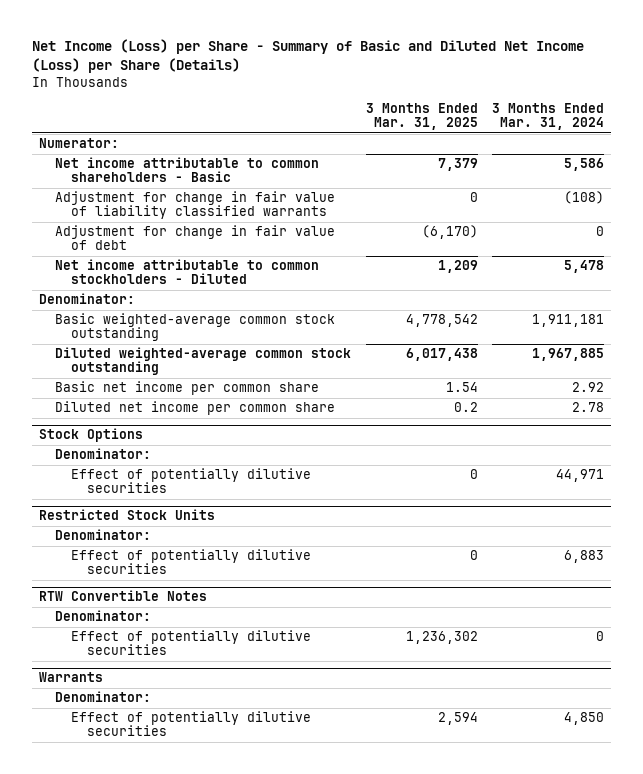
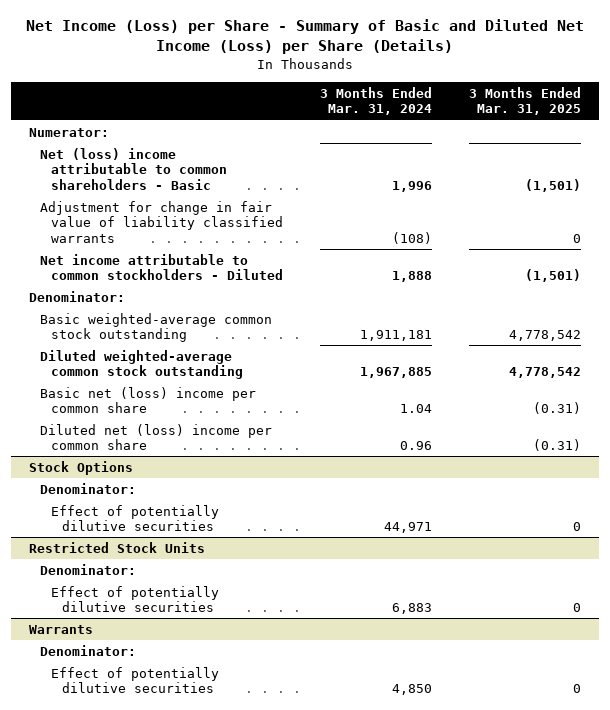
- | 3 Months Ended Mar. 31, 2025 | 3 Months Ended Mar. 31, 2024
+ | 3 Months Ended Mar. 31, 2024 | 3 Months Ended Mar. 31, 2025
- Net income attributable to common shareholders - Basic | 7,379 | 5,586
+ Net (loss) income attributable to common shareholders - Basic | 1,996 | (1,501)
- Adjustment for change in fair value of debt | (6,170) | 0
- Net income attributable to common stockholders - Diluted | 1,209 | 5,478
+ Net income attributable to common stockholders - Diluted | 1,888 | (1,501)
- Diluted weighted-average common stock outstanding | 6,017,438 | 1,967,885
- Basic net income per common share | 1.54 | 2.92
- Diluted net income per common share | 0.2 | 2.78
+ Diluted weighted-average common stock outstanding | 1,967,885 | 4,778,542
+ Basic net (loss) income per common share | 1.04 | (0.31)
+ Diluted net (loss) income per common share | 0.96 | (0.31)
- RTW Convertible Notes
- Denominator:
- Effect of potentially dilutive securities | 1,236,302 | 0
@ Warrants
- Effect of potentially dilutive securities | 2,594 | 4,850
+ Effect of potentially dilutive securities | 4,850 | 0

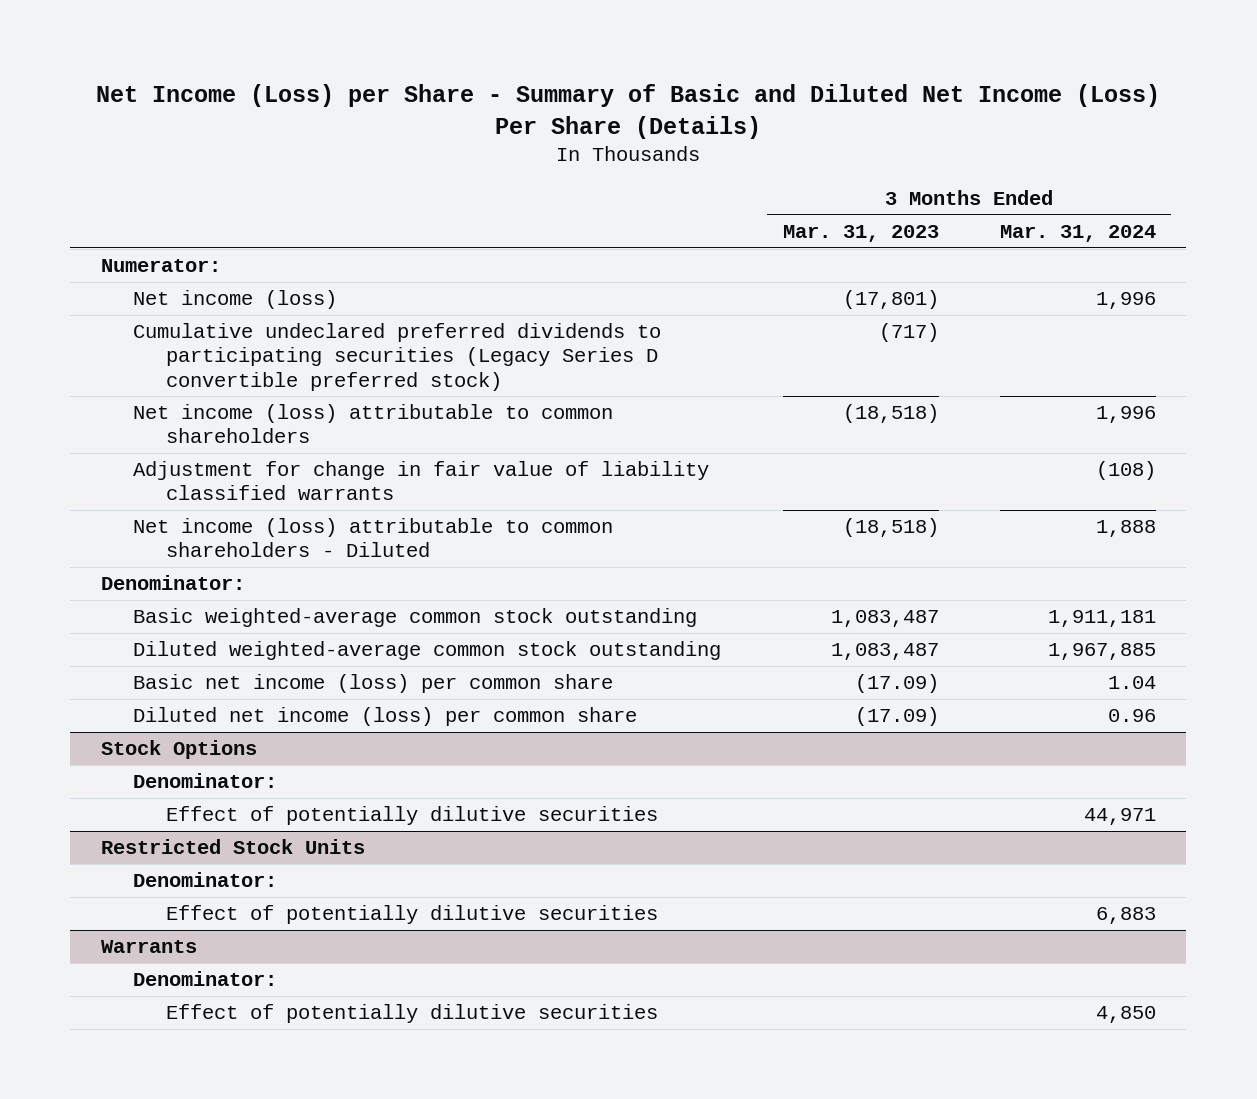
- Net Income (Loss) per Share - Summary of Basic and Diluted Net Income (Loss) per Share (Details)
+ Net Income (Loss) per Share - Summary of Basic and Diluted Net Income (Loss) Per Share (Details)
- | 3 Months Ended Mar. 31, 2024 | 3 Months Ended Mar. 31, 2025
+ | 3 Months Ended Mar. 31, 2023 | 3 Months Ended Mar. 31, 2024
- Net (loss) income attributable to common shareholders - Basic | 1,996 | (1,501)
+ Net income (loss) | (17,801) | 1,996
+ Cumulative undeclared preferred dividends to participating securities (Legacy Series D convertible preferred stock) | (717) |
+ Net income (loss) attributable to common shareholders | (18,518) | 1,996
- Net income attributable to common stockholders - Diluted | 1,888 | (1,501)
+ Net income (loss) attributable to common shareholders - Diluted | (18,518) | 1,888
- Basic net (loss) income per common share | 1.04 | (0.31)
- Diluted net (loss) income per common share | 0.96 | (0.31)
+ Basic net income (loss) per common share | (17.09) | 1.04
+ Diluted net income (loss) per common share | (17.09) | 0.96

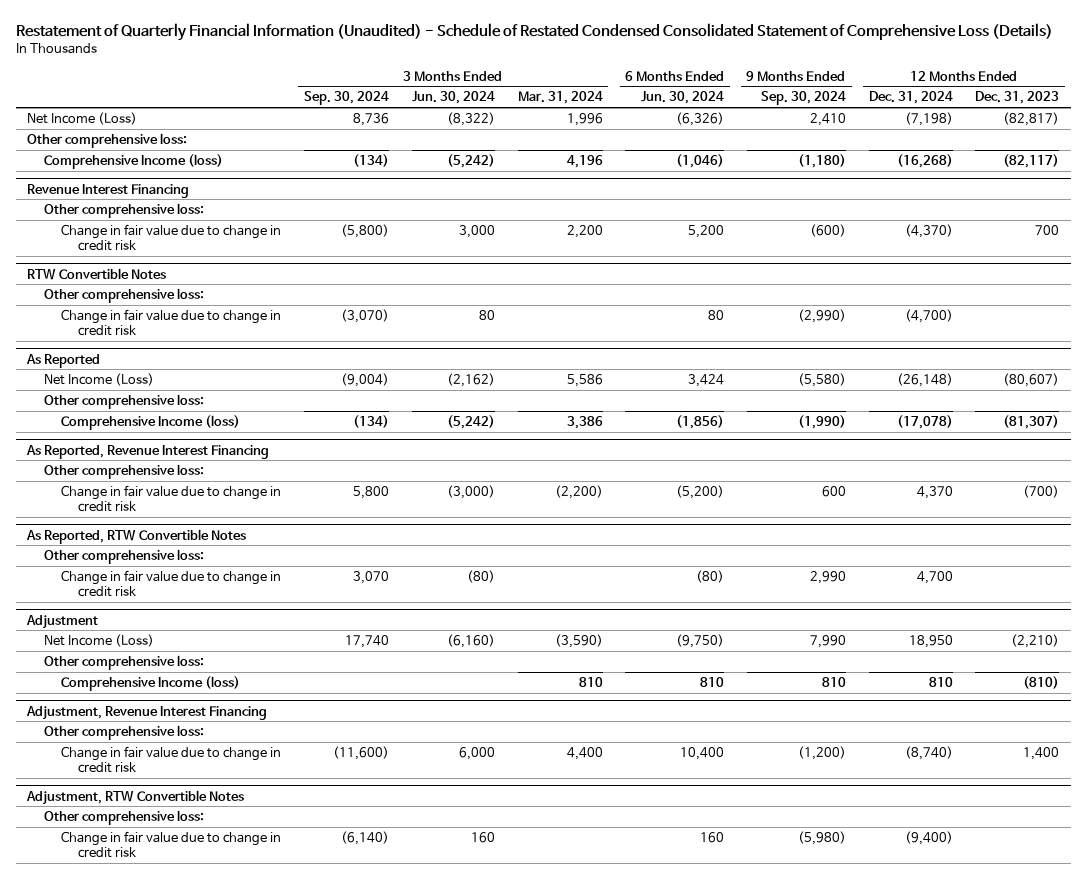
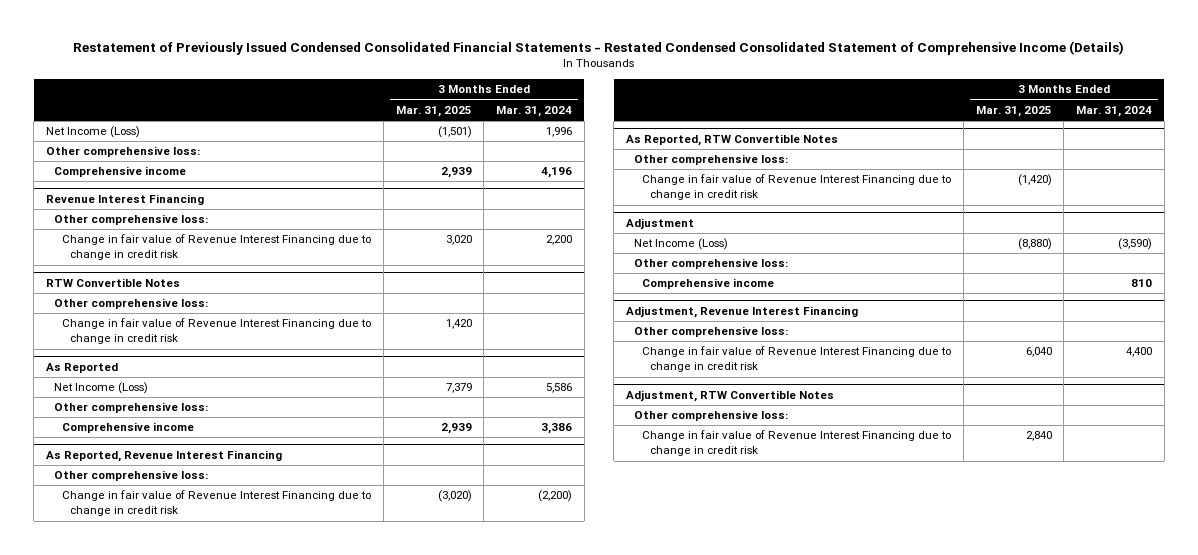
- Restatement of Quarterly Financial Information (Unaudited) - Schedule of Restated Condensed Consolidated Statement of Comprehensive Loss (Details)
+ Restatement of Previously Issued Condensed Consolidated Financial Statements - Restated Condensed Consolidated Statement of Comprehensive Income (Details)
- | 3 Months Ended Sep. 30, 2024 | 3 Months Ended Jun. 30, 2024 | 3 Months Ended Mar. 31, 2024 | 6 Months Ended Jun. 30, 2024 | 9 Months Ended Sep. 30, 2024 | 12 Months Ended Dec. 31, 2024 | 12 Months Ended Dec. 31, 2023
+ | 3 Months Ended Mar. 31, 2025 | 3 Months Ended Mar. 31, 2024
- Comprehensive Income (loss) | (134) | (5,242) | 4,196 | (1,046) | (1,180) | (16,268) | (82,117)
+ Comprehensive income | 2,939 | 4,196
@ Revenue Interest Financing
- Change in fair value due to change in credit risk | (5,800) | 3,000 | 2,200 | 5,200 | (600) | (4,370) | 700
+ Change in fair value of Revenue Interest Financing due to change in credit risk | 3,020 | 2,200
@ RTW Convertible Notes
- Change in fair value due to change in credit risk | (3,070) | 80 | | 80 | (2,990) | (4,700) |
+ Change in fair value of Revenue Interest Financing due to change in credit risk | 1,420 |
@ As Reported
- Comprehensive Income (loss) | (134) | (5,242) | 3,386 | (1,856) | (1,990) | (17,078) | (81,307)
+ Comprehensive income | 2,939 | 3,386
@ As Reported, Revenue Interest Financing
- Change in fair value due to change in credit risk | 5,800 | (3,000) | (2,200) | (5,200) | 600 | 4,370 | (700)
+ Change in fair value of Revenue Interest Financing due to change in credit risk | (3,020) | (2,200)
@ As Reported, RTW Convertible Notes
- Change in fair value due to change in credit risk | 3,070 | (80) | | (80) | 2,990 | 4,700 |
+ Change in fair value of Revenue Interest Financing due to change in credit risk | (1,420) |
@ Adjustment
- Comprehensive Income (loss) | | | 810 | 810 | 810 | 810 | (810)
+ Comprehensive income | | 810
@ Adjustment, Revenue Interest Financing
- Change in fair value due to change in credit risk | (11,600) | 6,000 | 4,400 | 10,400 | (1,200) | (8,740) | 1,400
+ Change in fair value of Revenue Interest Financing due to change in credit risk | 6,040 | 4,400
@ Adjustment, RTW Convertible Notes
- Change in fair value due to change in credit risk | (6,140) | 160 | | 160 | (5,980) | (9,400) |
+ Change in fair value of Revenue Interest Financing due to change in credit risk | 2,840 |

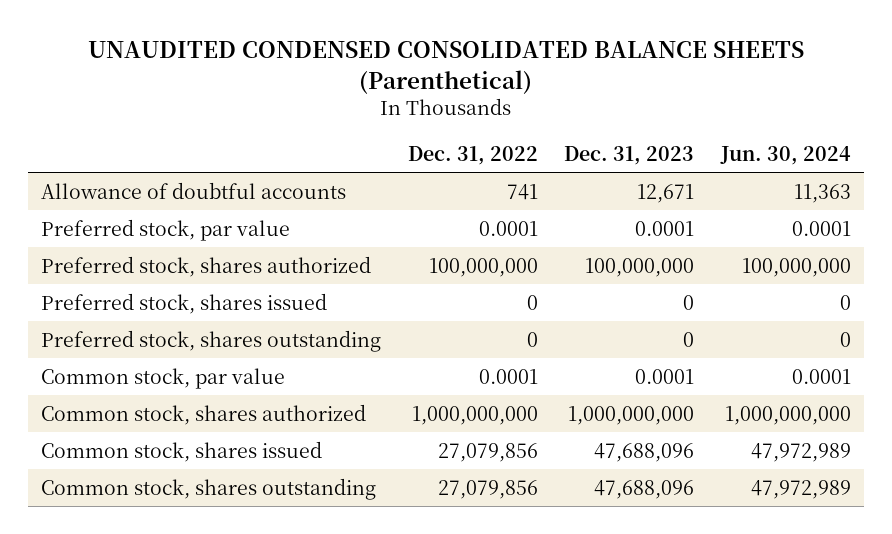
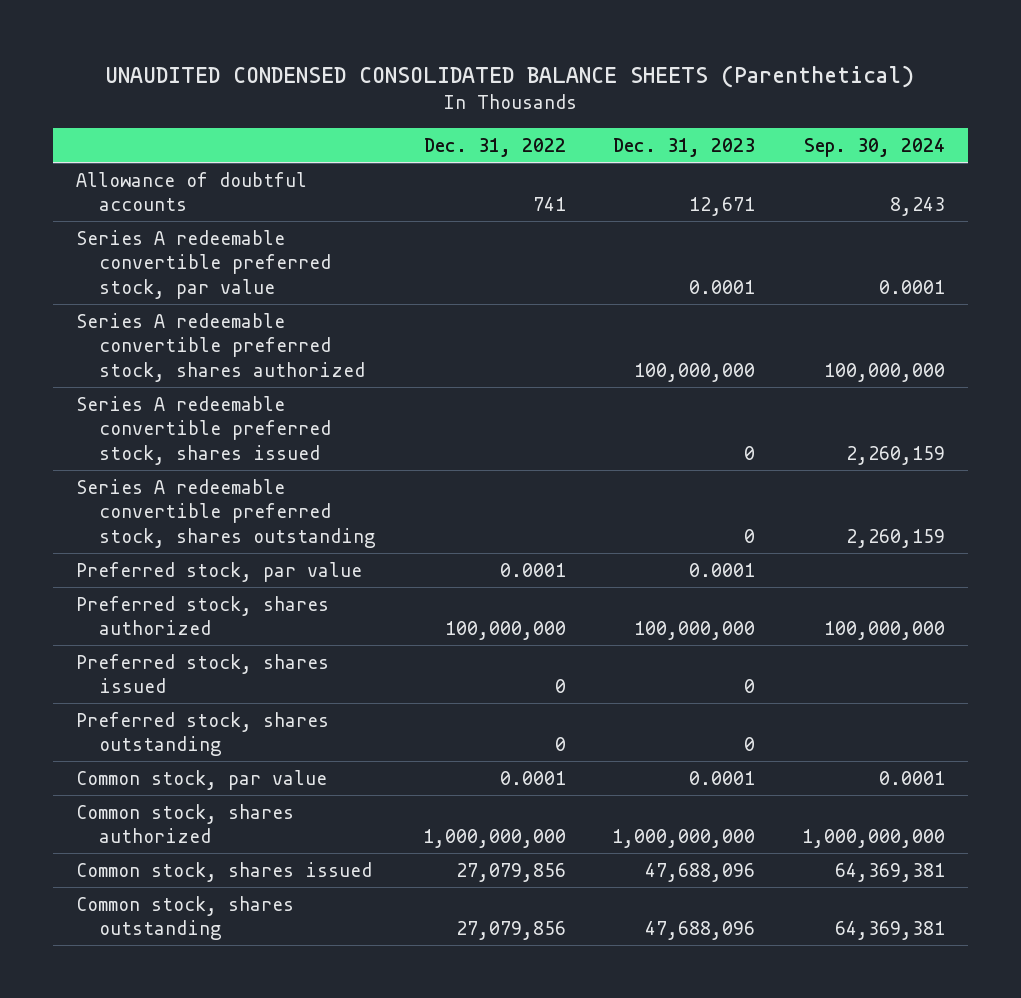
- | Dec. 31, 2022 | Dec. 31, 2023 | Jun. 30, 2024
+ | Dec. 31, 2022 | Dec. 31, 2023 | Sep. 30, 2024
+ Series A redeemable convertible preferred stock, par value | | 0.0001 | 0.0001
+ Series A redeemable convertible preferred stock, shares authorized | | 100,000,000 | 100,000,000
+ Series A redeemable convertible preferred stock, shares issued | | 0 | 2,260,159
+ Series A redeemable convertible preferred stock, shares outstanding | | 0 | 2,260,159

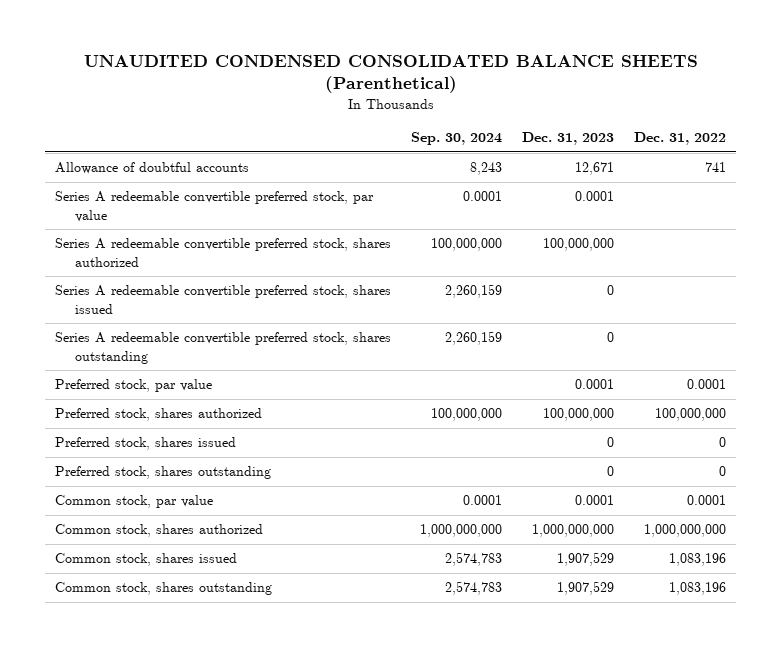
- | Dec. 31, 2022 | Dec. 31, 2023 | Sep. 30, 2024
+ | Sep. 30, 2024 | Dec. 31, 2023 | Dec. 31, 2022
- Common stock, shares issued | 27,079,856 | 47,688,096 | 64,369,381
- Common stock, shares outstanding | 27,079,856 | 47,688,096 | 64,369,381
+ Common stock, shares issued | 2,574,783 | 1,907,529 | 1,083,196
+ Common stock, shares outstanding | 2,574,783 | 1,907,529 | 1,083,196

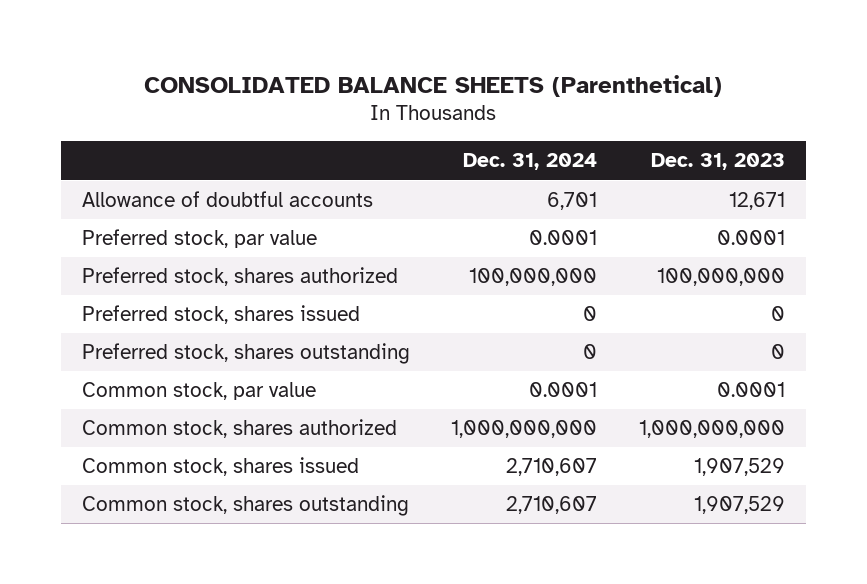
- UNAUDITED CONDENSED CONSOLIDATED BALANCE SHEETS (Parenthetical)
+ CONSOLIDATED BALANCE SHEETS (Parenthetical)
- | Sep. 30, 2024 | Dec. 31, 2023 | Dec. 31, 2022
+ | Dec. 31, 2024 | Dec. 31, 2023
- Series A redeemable convertible preferred stock, par value | 0.0001 | 0.0001 |
- Series A redeemable convertible preferred stock, shares authorized | 100,000,000 | 100,000,000 |
- Series A redeemable convertible preferred stock, shares issued | 2,260,159 | 0 |
- Series A redeemable convertible preferred stock, shares outstanding | 2,260,159 | 0 |

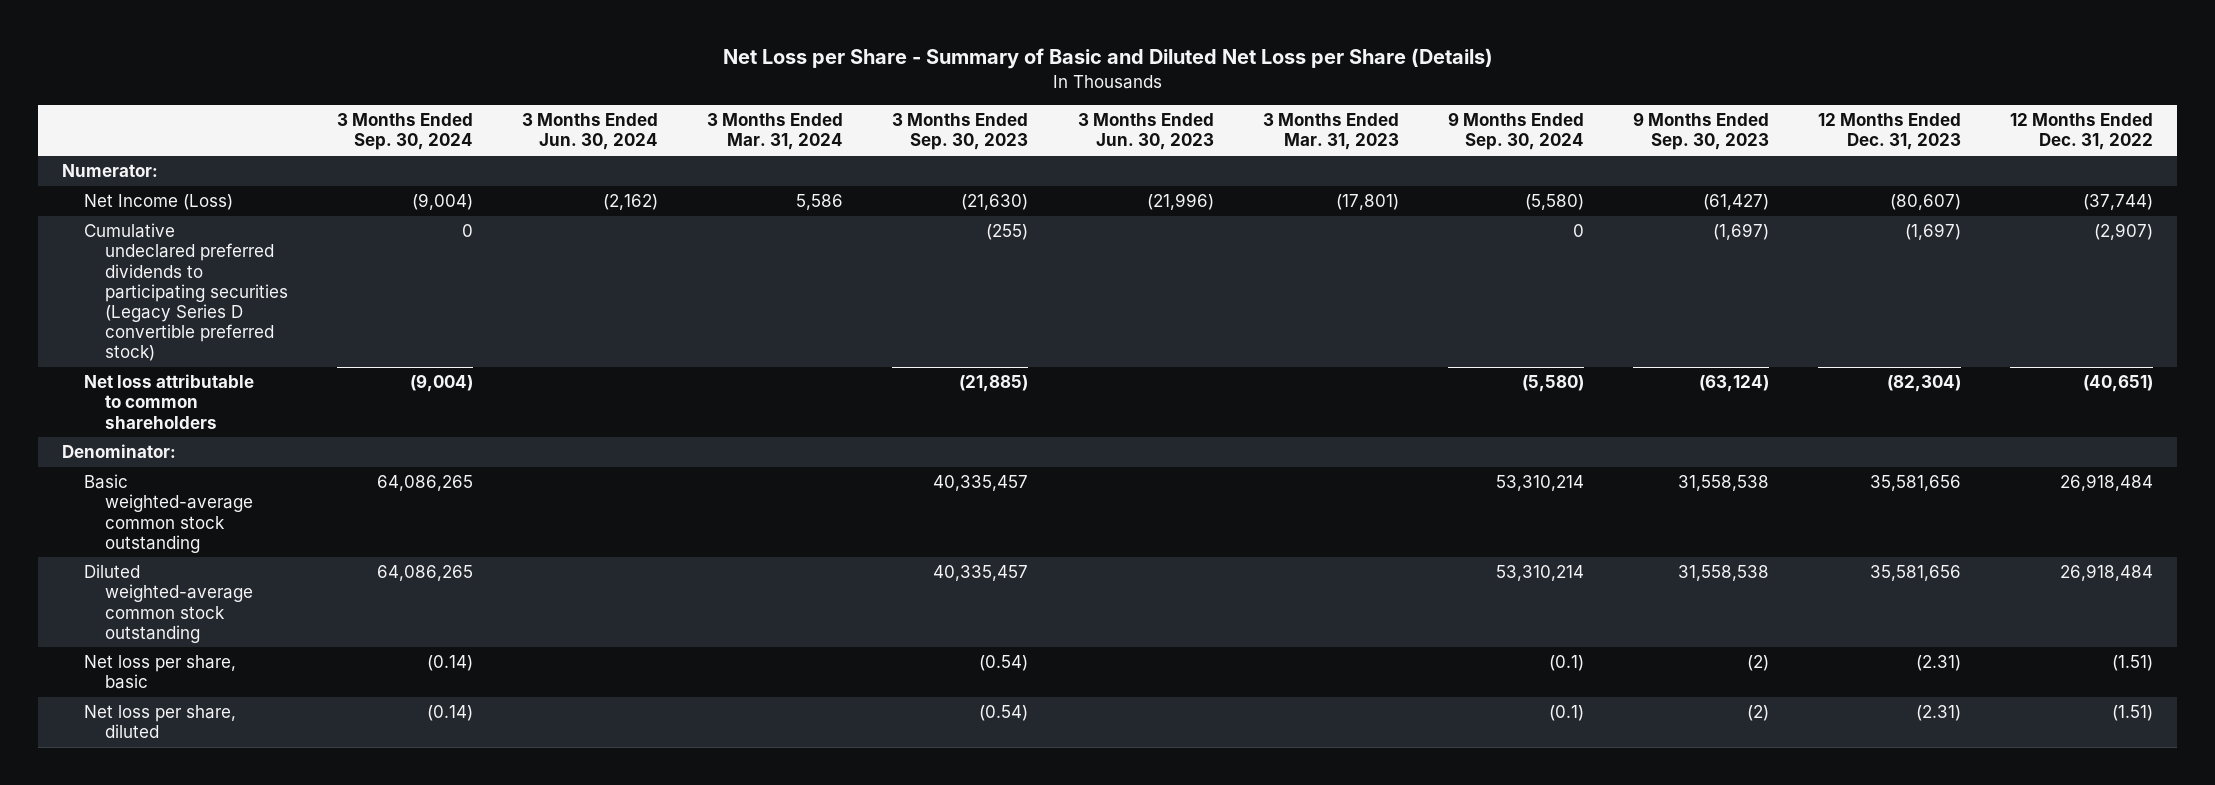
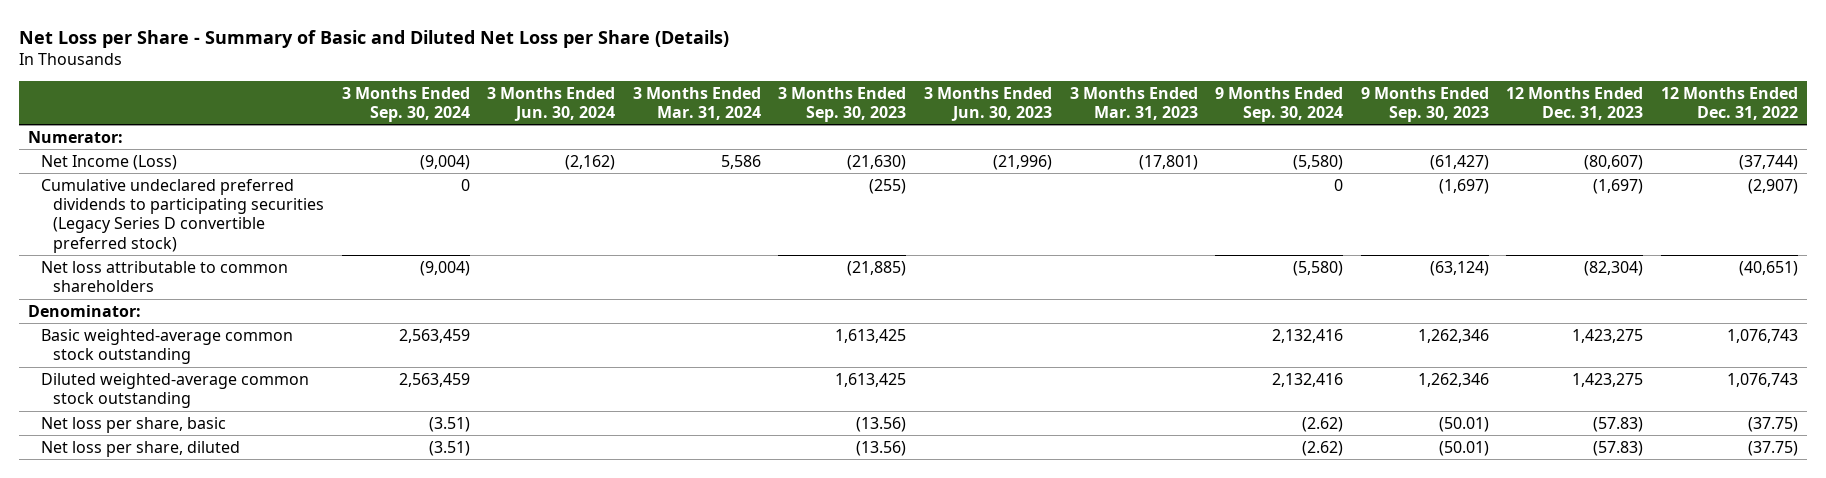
- Basic weighted-average common stock outstanding | 64,086,265 | | | 40,335,457 | | | 53,310,214 | 31,558,538 | 35,581,656 | 26,918,484
- Diluted weighted-average common stock outstanding | 64,086,265 | | | 40,335,457 | | | 53,310,214 | 31,558,538 | 35,581,656 | 26,918,484
- Net loss per share, basic | (0.14) | | | (0.54) | | | (0.1) | (2) | (2.31) | (1.51)
- Net loss per share, diluted | (0.14) | | | (0.54) | | | (0.1) | (2) | (2.31) | (1.51)
+ Basic weighted-average common stock outstanding | 2,563,459 | | | 1,613,425 | | | 2,132,416 | 1,262,346 | 1,423,275 | 1,076,743
+ Diluted weighted-average common stock outstanding | 2,563,459 | | | 1,613,425 | | | 2,132,416 | 1,262,346 | 1,423,275 | 1,076,743
+ Net loss per share, basic | (3.51) | | | (13.56) | | | (2.62) | (50.01) | (57.83) | (37.75)
+ Net loss per share, diluted | (3.51) | | | (13.56) | | | (2.62) | (50.01) | (57.83) | (37.75)

